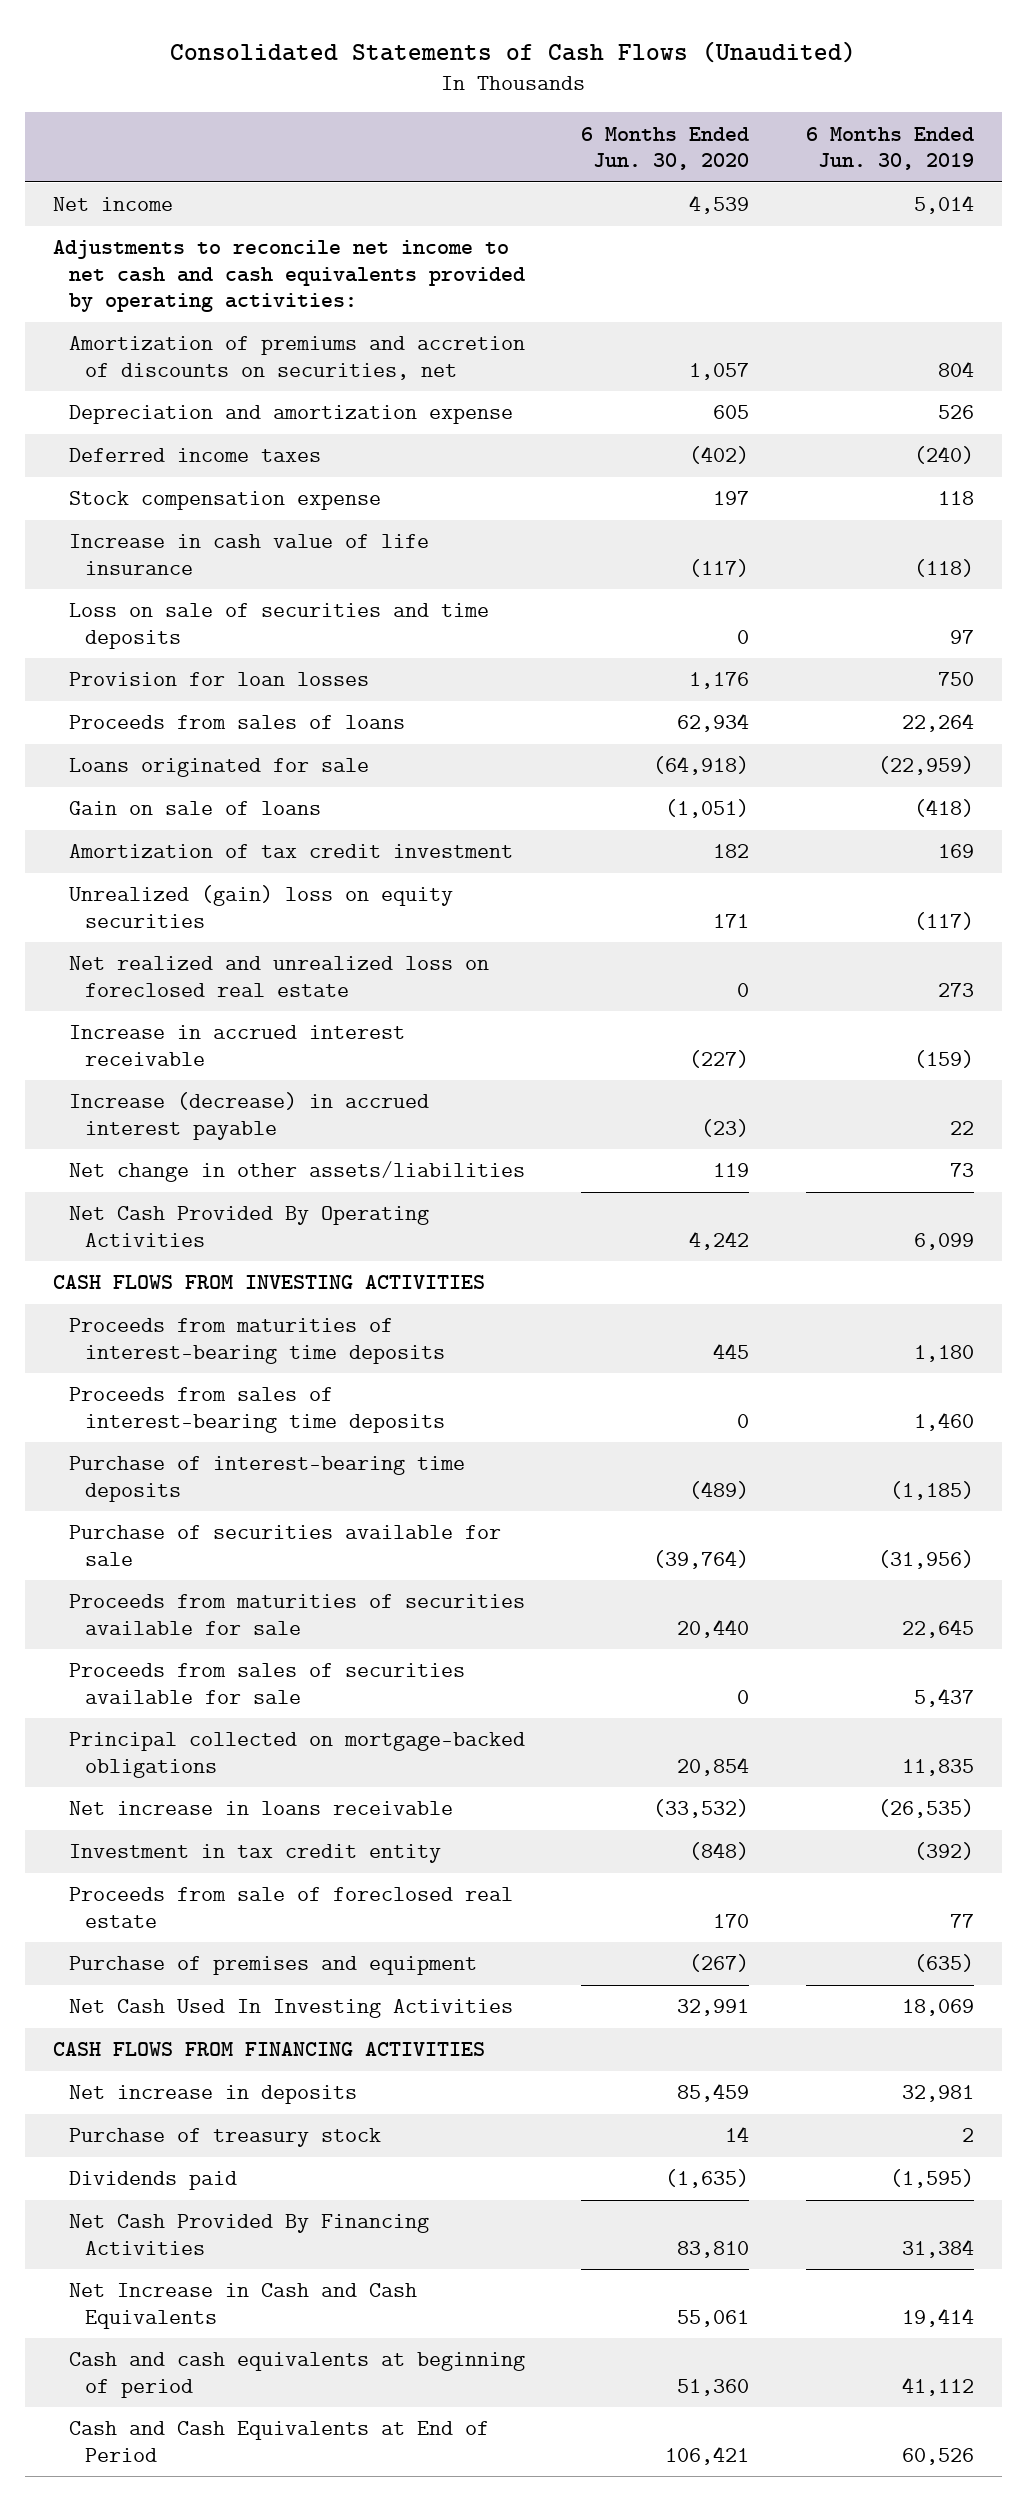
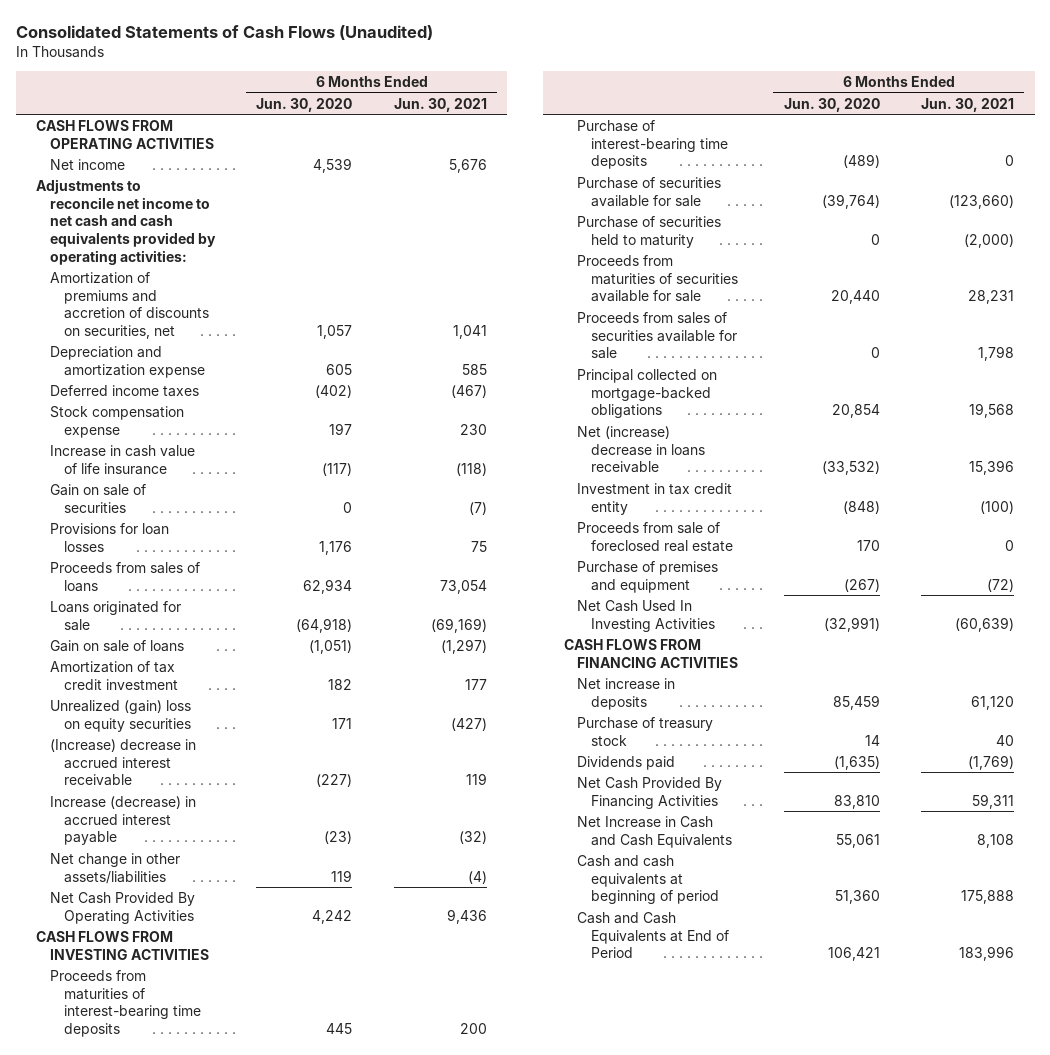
- | 6 Months Ended Jun. 30, 2020 | 6 Months Ended Jun. 30, 2019
+ | 6 Months Ended Jun. 30, 2020 | 6 Months Ended Jun. 30, 2021
+ CASH FLOWS FROM OPERATING ACTIVITIES
- Loss on sale of securities and time deposits | 0 | 97
- Provision for loan losses | 1,176 | 750
+ Gain on sale of securities | 0 | (7)
+ Provisions for loan losses | 1,176 | 75
- Net realized and unrealized loss on foreclosed real estate | 0 | 273
- Increase in accrued interest receivable | (227) | (159)
+ (Increase) decrease in accrued interest receivable | (227) | 119
- Proceeds from sales of interest-bearing time deposits | 0 | 1,460
+ Purchase of securities held to maturity | 0 | (2,000)
- Net increase in loans receivable | (33,532) | (26,535)
+ Net (increase) decrease in loans receivable | (33,532) | 15,396
- Net Cash Used In Investing Activities | 32,991 | 18,069
+ Net Cash Used In Investing Activities | (32,991) | (60,639)

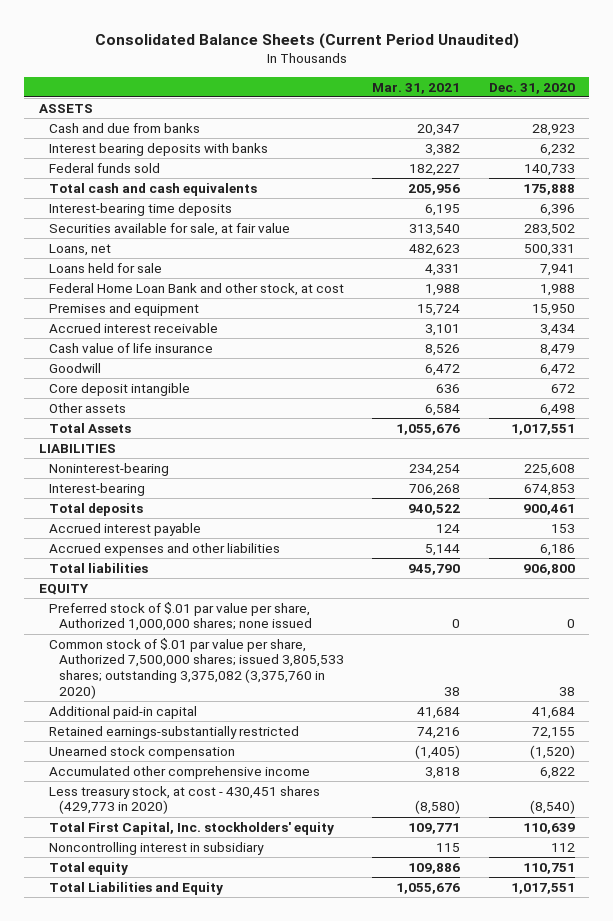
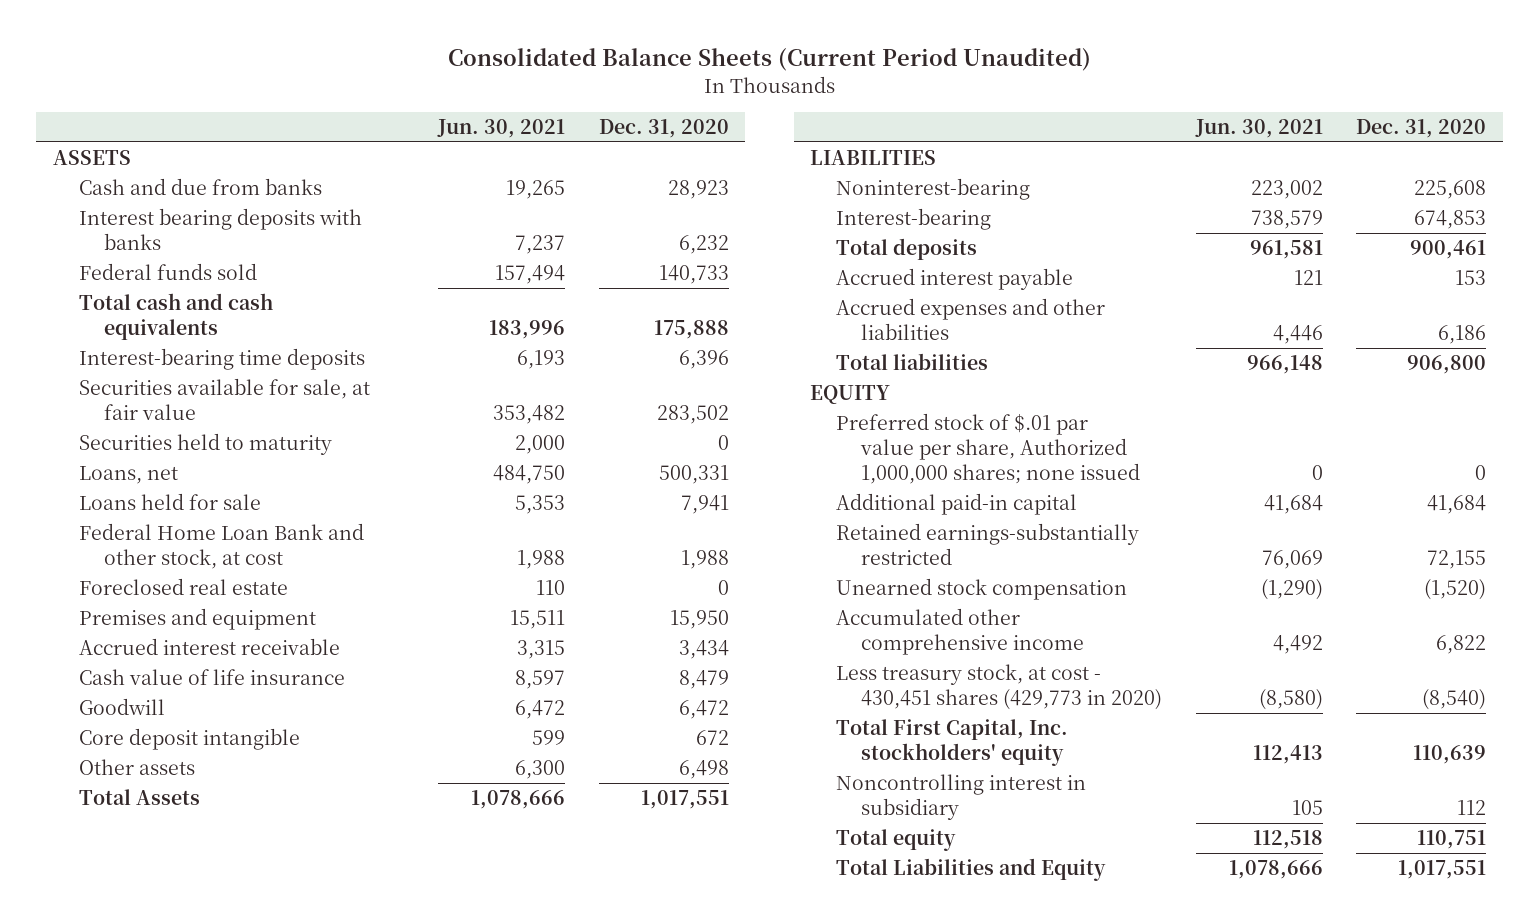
- | Mar. 31, 2021 | Dec. 31, 2020
+ | Jun. 30, 2021 | Dec. 31, 2020
+ Securities held to maturity | 2,000 | 0
+ Foreclosed real estate | 110 | 0
- Common stock of $.01 par value per share, Authorized 7,500,000 shares; issued 3,805,533 shares; outstanding 3,375,082 (3,375,760 in 2020) | 38 | 38

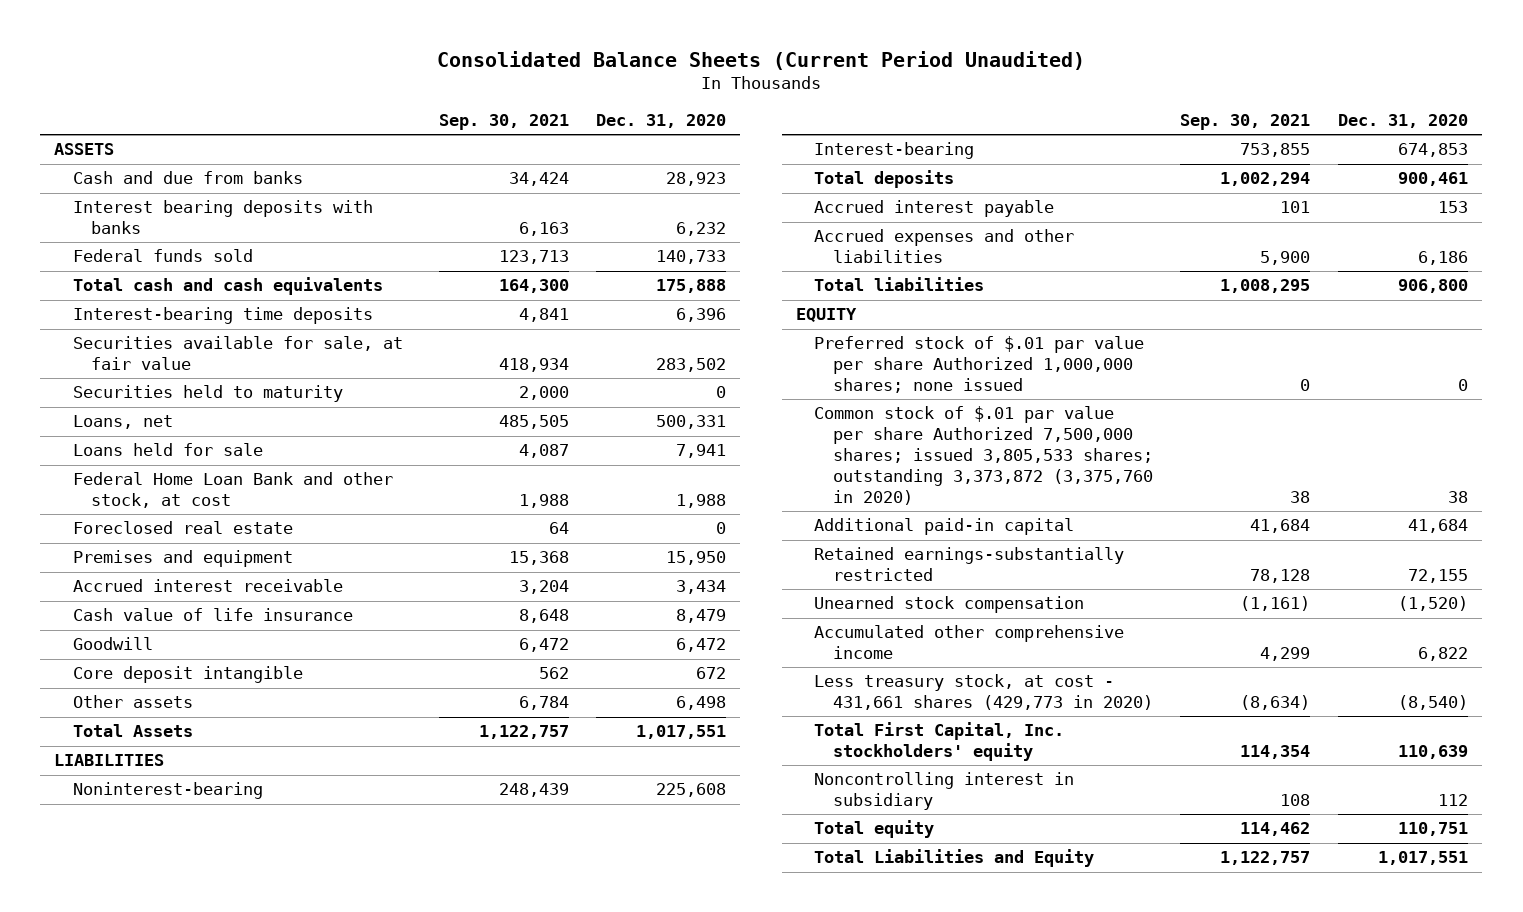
- | Jun. 30, 2021 | Dec. 31, 2020
+ | Sep. 30, 2021 | Dec. 31, 2020
- Preferred stock of $.01 par value per share, Authorized 1,000,000 shares; none issued | 0 | 0
+ Preferred stock of $.01 par value per share Authorized 1,000,000 shares; none issued | 0 | 0
+ Common stock of $.01 par value per share Authorized 7,500,000 shares; issued 3,805,533 shares; outstanding 3,373,872 (3,375,760 in 2020) | 38 | 38
- Less treasury stock, at cost - 430,451 shares (429,773 in 2020) | (8,580) | (8,540)
+ Less treasury stock, at cost - 431,661 shares (429,773 in 2020) | (8,634) | (8,540)

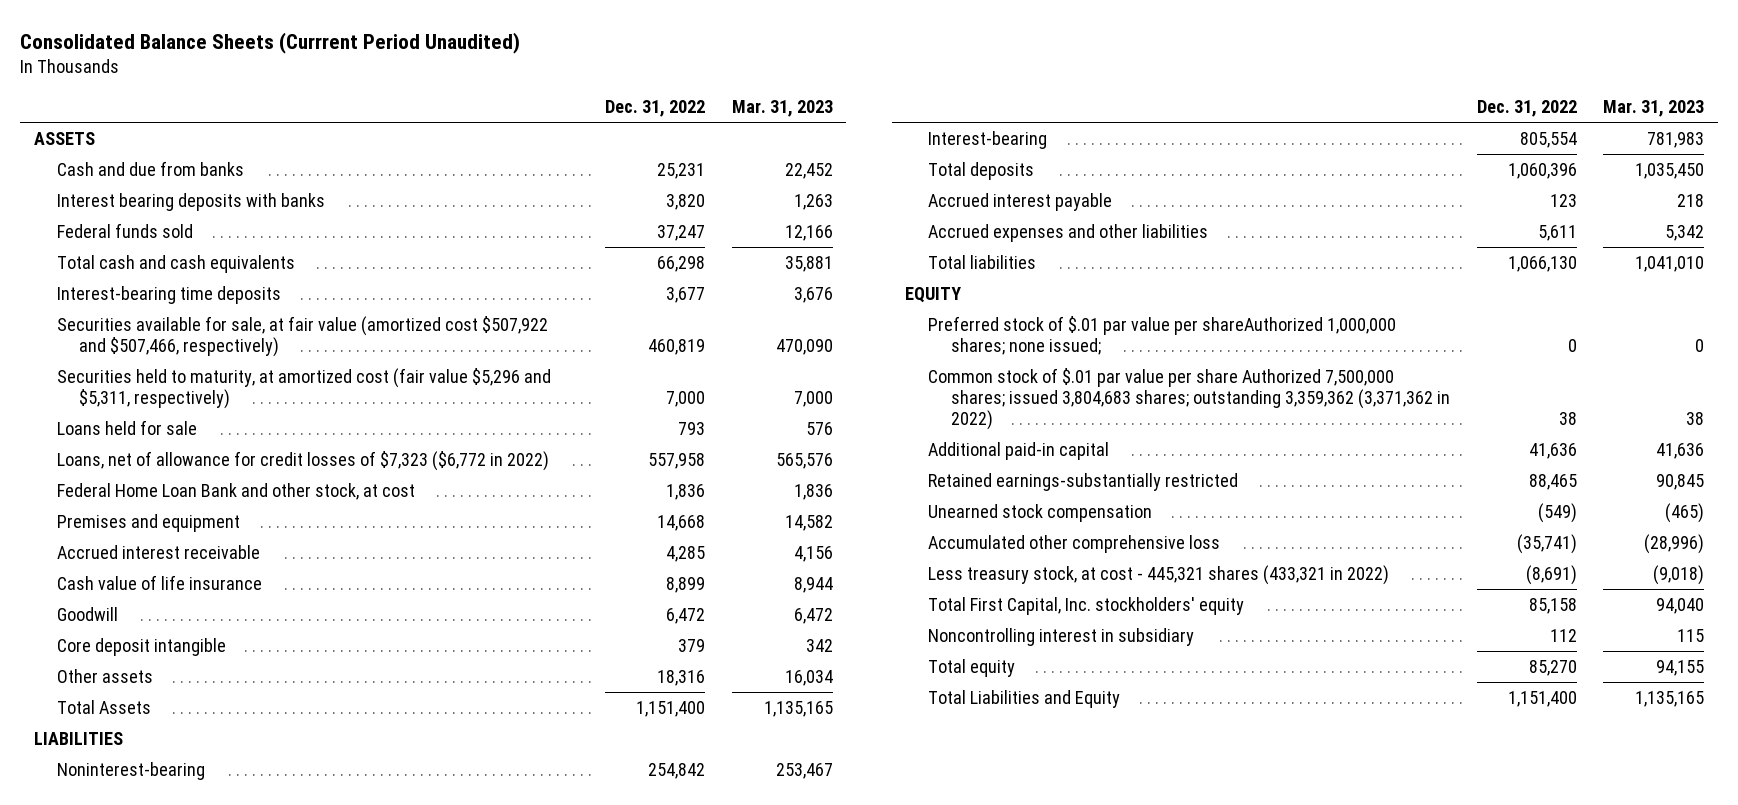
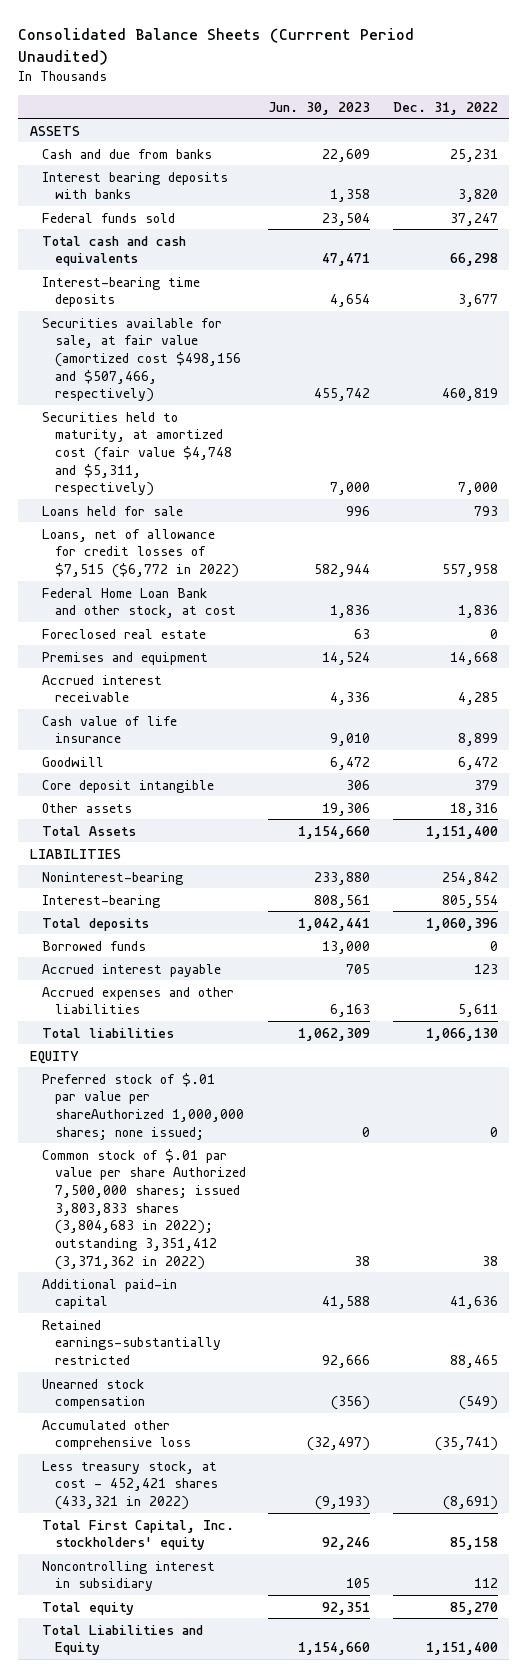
- | Dec. 31, 2022 | Mar. 31, 2023
+ | Jun. 30, 2023 | Dec. 31, 2022
- Securities available for sale, at fair value (amortized cost $507,922 and $507,466, respectively) | 460,819 | 470,090
- Securities held to maturity, at amortized cost (fair value $5,296 and $5,311, respectively) | 7,000 | 7,000
+ Securities available for sale, at fair value (amortized cost $498,156 and $507,466, respectively) | 455,742 | 460,819
+ Securities held to maturity, at amortized cost (fair value $4,748 and $5,311, respectively) | 7,000 | 7,000
- Loans, net of allowance for credit losses of $7,323 ($6,772 in 2022) | 557,958 | 565,576
+ Loans, net of allowance for credit losses of $7,515 ($6,772 in 2022) | 582,944 | 557,958
+ Foreclosed real estate | 63 | 0
+ Borrowed funds | 13,000 | 0
- Common stock of $.01 par value per share Authorized 7,500,000 shares; issued 3,804,683 shares; outstanding 3,359,362 (3,371,362 in 2022) | 38 | 38
+ Common stock of $.01 par value per share Authorized 7,500,000 shares; issued 3,803,833 shares (3,804,683 in 2022); outstanding 3,351,412 (3,371,362 in 2022) | 38 | 38
- Less treasury stock, at cost - 445,321 shares (433,321 in 2022) | (8,691) | (9,018)
+ Less treasury stock, at cost - 452,421 shares (433,321 in 2022) | (9,193) | (8,691)

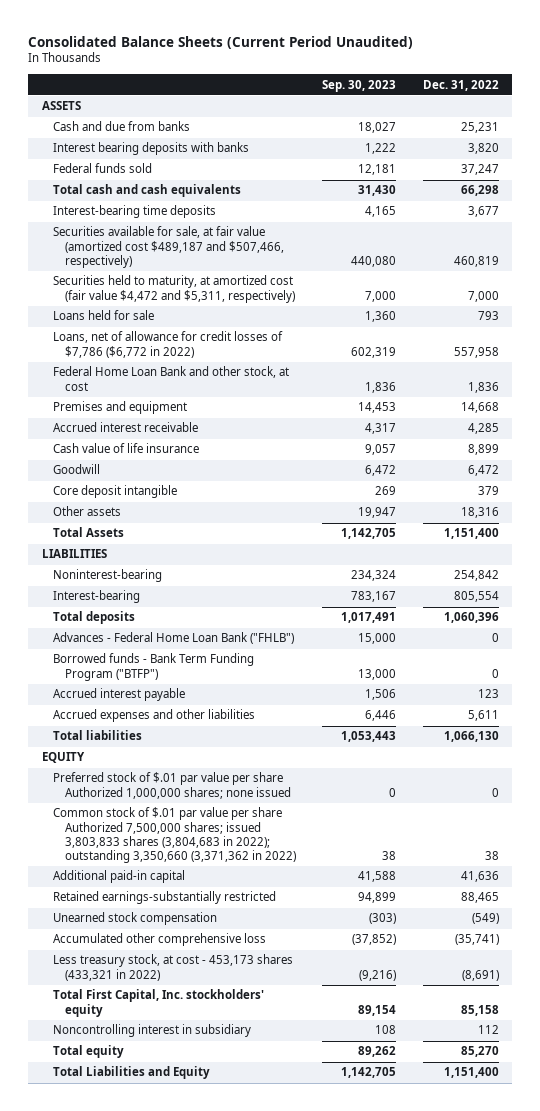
- Consolidated Balance Sheets (Currrent Period Unaudited)
+ Consolidated Balance Sheets (Current Period Unaudited)
- | Jun. 30, 2023 | Dec. 31, 2022
+ | Sep. 30, 2023 | Dec. 31, 2022
- Securities available for sale, at fair value (amortized cost $498,156 and $507,466, respectively) | 455,742 | 460,819
- Securities held to maturity, at amortized cost (fair value $4,748 and $5,311, respectively) | 7,000 | 7,000
+ Securities available for sale, at fair value (amortized cost $489,187 and $507,466, respectively) | 440,080 | 460,819
+ Securities held to maturity, at amortized cost (fair value $4,472 and $5,311, respectively) | 7,000 | 7,000
- Loans, net of allowance for credit losses of $7,515 ($6,772 in 2022) | 582,944 | 557,958
+ Loans, net of allowance for credit losses of $7,786 ($6,772 in 2022) | 602,319 | 557,958
- Foreclosed real estate | 63 | 0
- Borrowed funds | 13,000 | 0
+ Advances - Federal Home Loan Bank ("FHLB") | 15,000 | 0
+ Borrowed funds - Bank Term Funding Program ("BTFP") | 13,000 | 0
- Preferred stock of $.01 par value per shareAuthorized 1,000,000 shares; none issued; | 0 | 0
- Common stock of $.01 par value per share Authorized 7,500,000 shares; issued 3,803,833 shares (3,804,683 in 2022); outstanding 3,351,412 (3,371,362 in 2022) | 38 | 38
+ Preferred stock of $.01 par value per share Authorized 1,000,000 shares; none issued | 0 | 0
+ Common stock of $.01 par value per share Authorized 7,500,000 shares; issued 3,803,833 shares (3,804,683 in 2022); outstanding 3,350,660 (3,371,362 in 2022) | 38 | 38
- Less treasury stock, at cost - 452,421 shares (433,321 in 2022) | (9,193) | (8,691)
+ Less treasury stock, at cost - 453,173 shares (433,321 in 2022) | (9,216) | (8,691)

